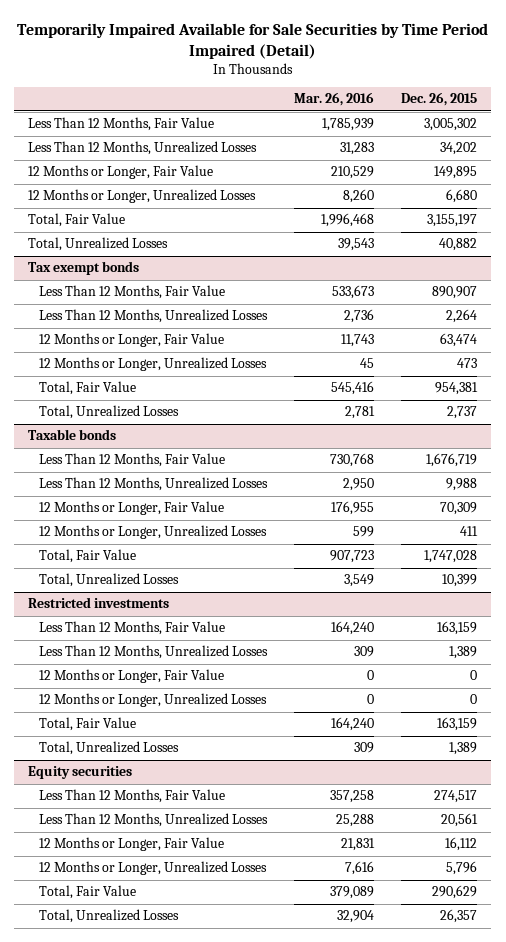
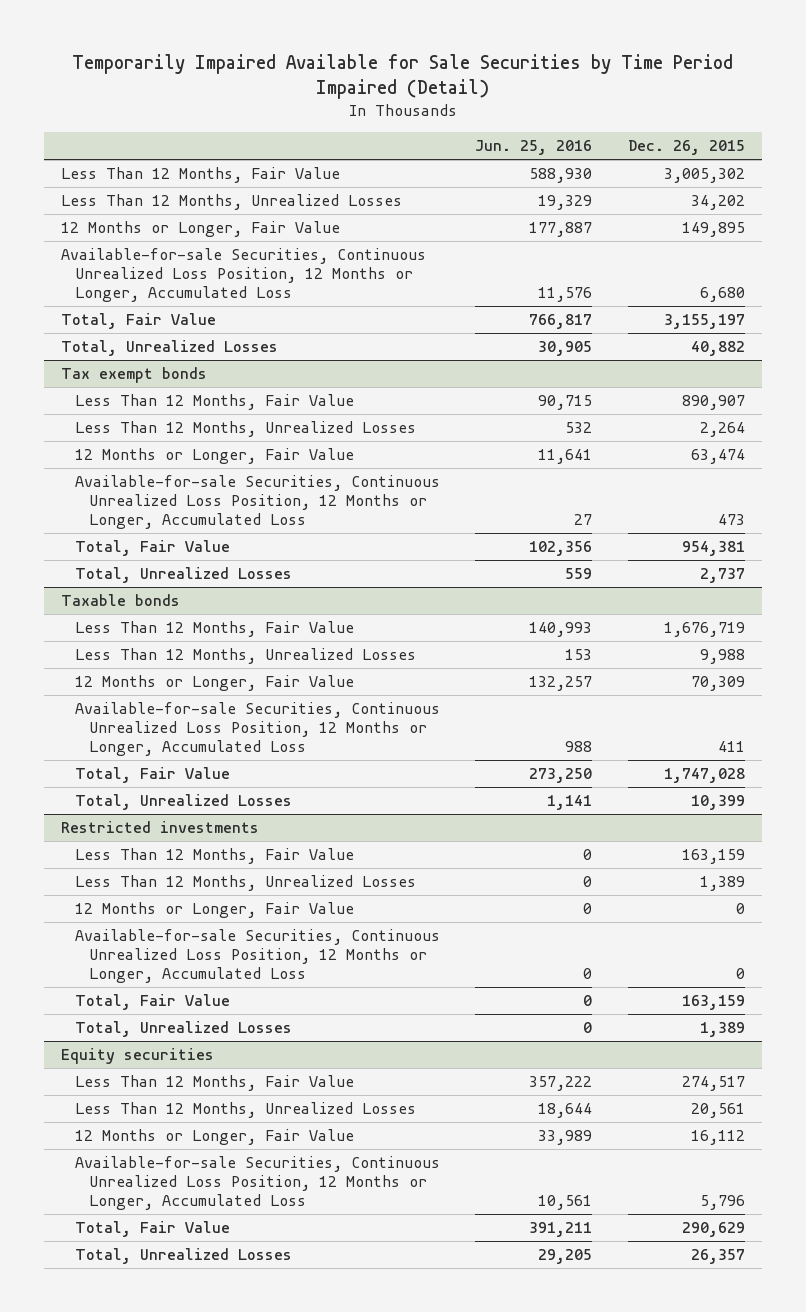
- | Mar. 26, 2016 | Dec. 26, 2015
+ | Jun. 25, 2016 | Dec. 26, 2015
- 12 Months or Longer, Unrealized Losses | 8,260 | 6,680
+ Available-for-sale Securities, Continuous Unrealized Loss Position, 12 Months or Longer, Accumulated Loss | 11,576 | 6,680
@ Tax exempt bonds
- 12 Months or Longer, Unrealized Losses | 45 | 473
+ Available-for-sale Securities, Continuous Unrealized Loss Position, 12 Months or Longer, Accumulated Loss | 27 | 473
@ Taxable bonds
- 12 Months or Longer, Unrealized Losses | 599 | 411
+ Available-for-sale Securities, Continuous Unrealized Loss Position, 12 Months or Longer, Accumulated Loss | 988 | 411
@ Restricted investments
- 12 Months or Longer, Unrealized Losses | 0 | 0
+ Available-for-sale Securities, Continuous Unrealized Loss Position, 12 Months or Longer, Accumulated Loss | 0 | 0
@ Equity securities
- 12 Months or Longer, Unrealized Losses | 7,616 | 5,796
+ Available-for-sale Securities, Continuous Unrealized Loss Position, 12 Months or Longer, Accumulated Loss | 10,561 | 5,796

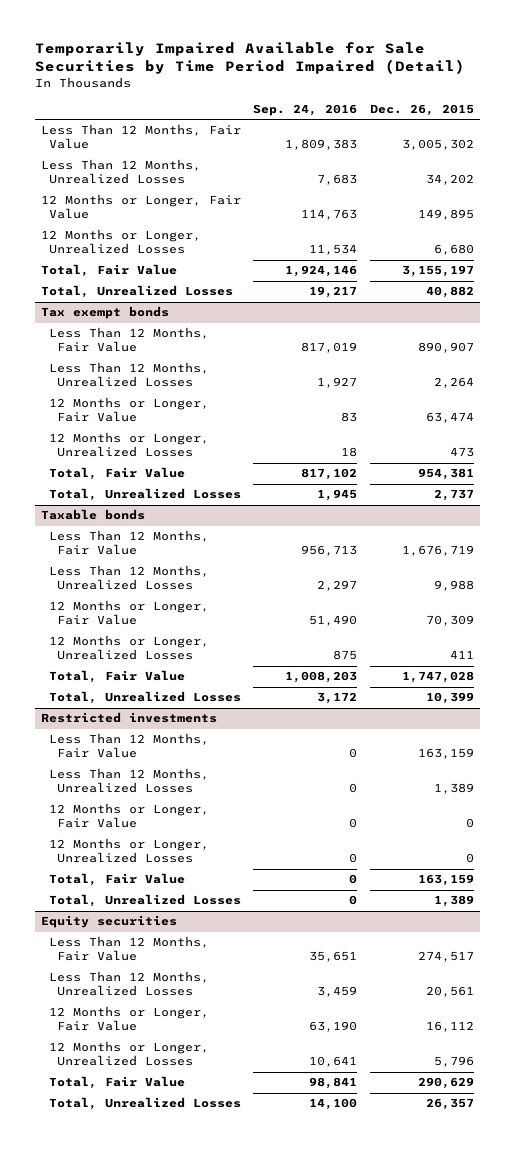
- | Jun. 25, 2016 | Dec. 26, 2015
+ | Sep. 24, 2016 | Dec. 26, 2015
- Available-for-sale Securities, Continuous Unrealized Loss Position, 12 Months or Longer, Accumulated Loss | 11,576 | 6,680
+ 12 Months or Longer, Unrealized Losses | 11,534 | 6,680
@ Tax exempt bonds
- Available-for-sale Securities, Continuous Unrealized Loss Position, 12 Months or Longer, Accumulated Loss | 27 | 473
+ 12 Months or Longer, Unrealized Losses | 18 | 473
@ Taxable bonds
- Available-for-sale Securities, Continuous Unrealized Loss Position, 12 Months or Longer, Accumulated Loss | 988 | 411
+ 12 Months or Longer, Unrealized Losses | 875 | 411
@ Restricted investments
- Available-for-sale Securities, Continuous Unrealized Loss Position, 12 Months or Longer, Accumulated Loss | 0 | 0
+ 12 Months or Longer, Unrealized Losses | 0 | 0
@ Equity securities
- Available-for-sale Securities, Continuous Unrealized Loss Position, 12 Months or Longer, Accumulated Loss | 10,561 | 5,796
+ 12 Months or Longer, Unrealized Losses | 10,641 | 5,796

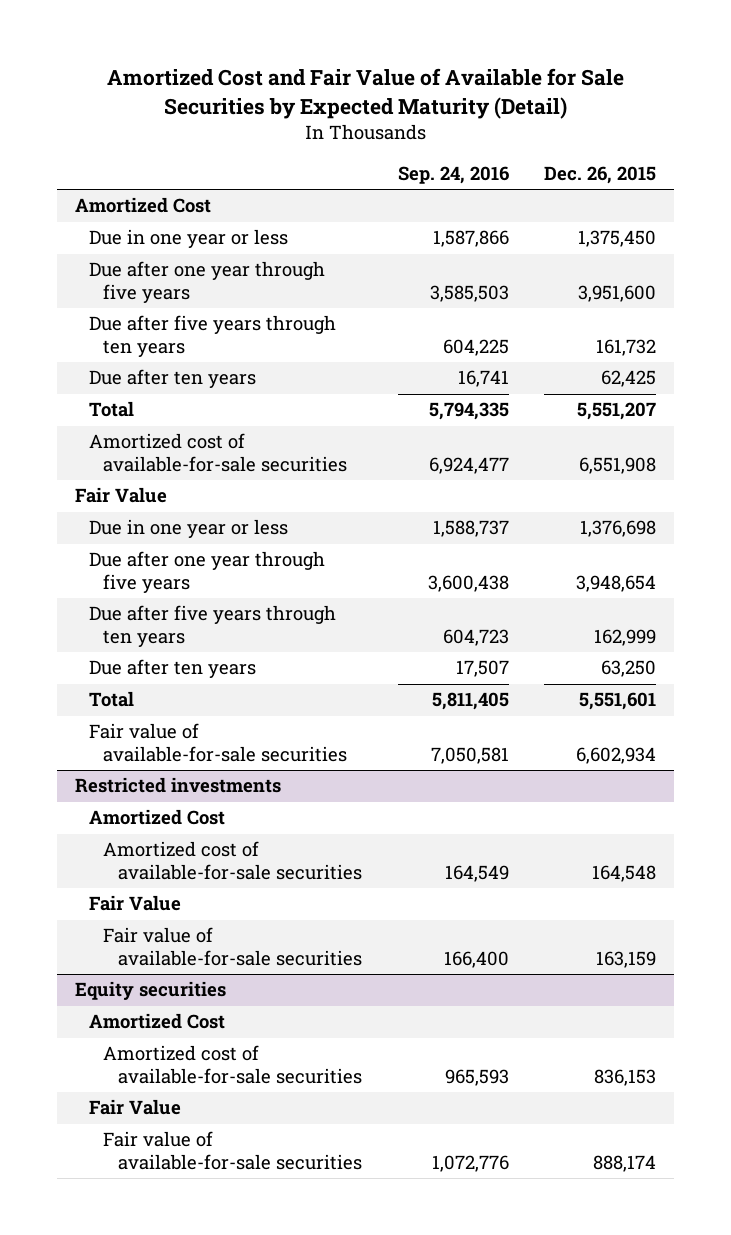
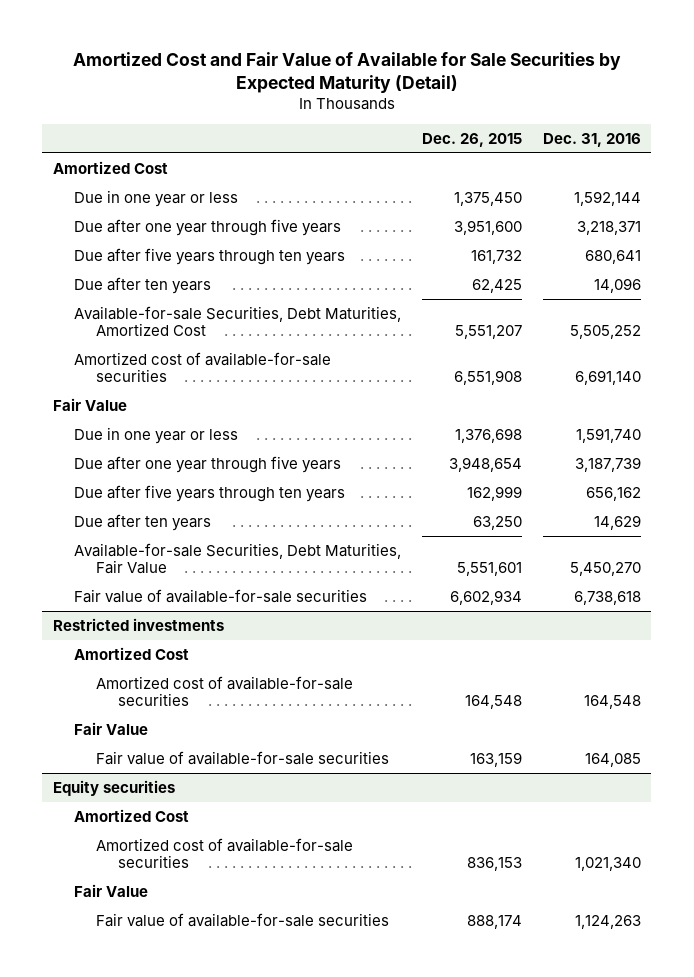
- | Sep. 24, 2016 | Dec. 26, 2015
+ | Dec. 26, 2015 | Dec. 31, 2016
- Total | 5,794,335 | 5,551,207
+ Available-for-sale Securities, Debt Maturities, Amortized Cost | 5,551,207 | 5,505,252
- Total | 5,811,405 | 5,551,601
+ Available-for-sale Securities, Debt Maturities, Fair Value | 5,551,601 | 5,450,270

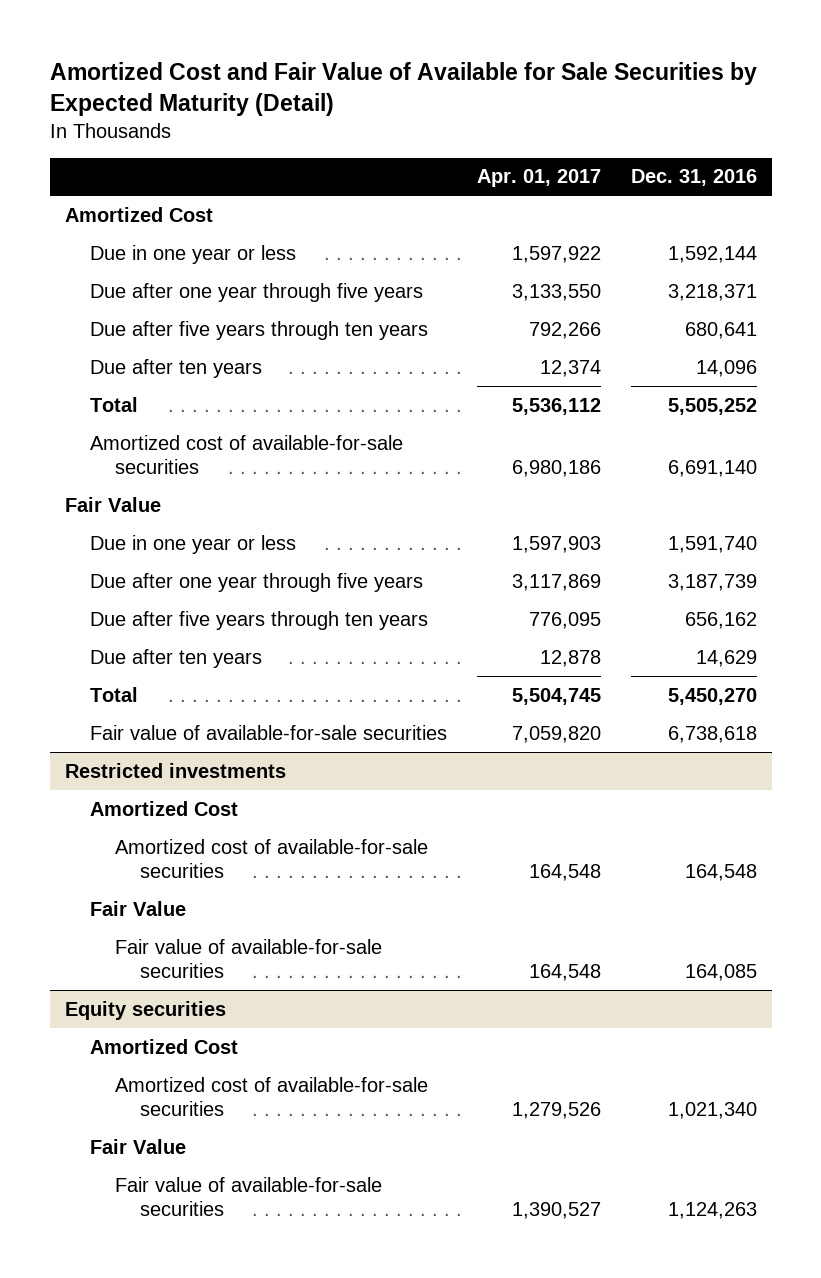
- | Dec. 26, 2015 | Dec. 31, 2016
+ | Apr. 01, 2017 | Dec. 31, 2016
- Available-for-sale Securities, Debt Maturities, Amortized Cost | 5,551,207 | 5,505,252
+ Total | 5,536,112 | 5,505,252
- Available-for-sale Securities, Debt Maturities, Fair Value | 5,551,601 | 5,450,270
+ Total | 5,504,745 | 5,450,270

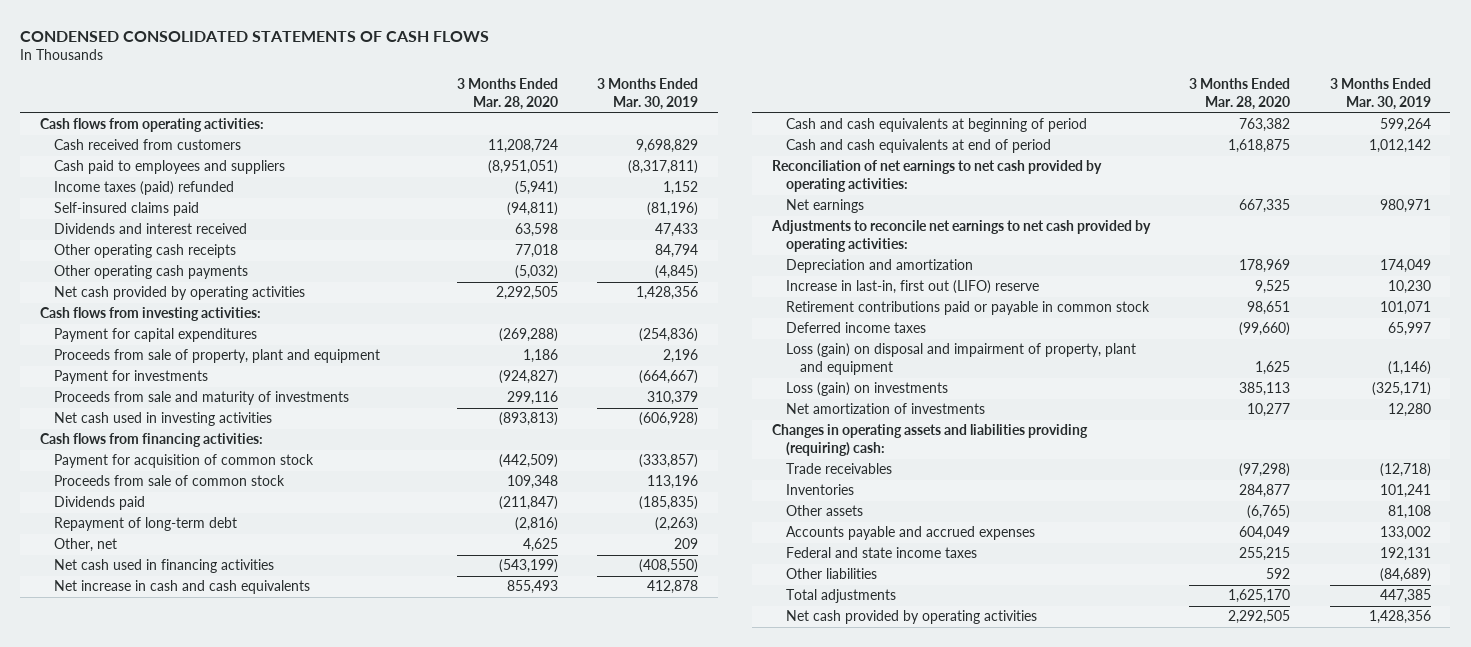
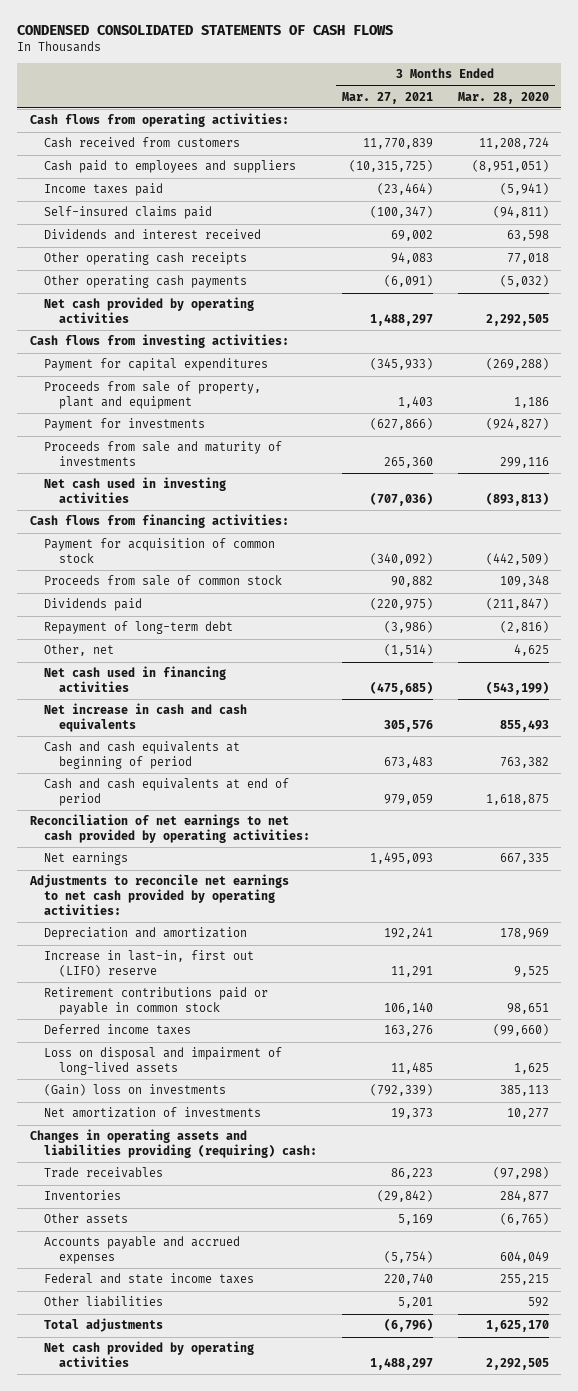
- | 3 Months Ended Mar. 28, 2020 | 3 Months Ended Mar. 30, 2019
+ | 3 Months Ended Mar. 27, 2021 | 3 Months Ended Mar. 28, 2020
- Income taxes (paid) refunded | (5,941) | 1,152
+ Income taxes paid | (23,464) | (5,941)
- Loss (gain) on disposal and impairment of property, plant and equipment | 1,625 | (1,146)
- Loss (gain) on investments | 385,113 | (325,171)
+ Loss on disposal and impairment of long-lived assets | 11,485 | 1,625
+ (Gain) loss on investments | (792,339) | 385,113

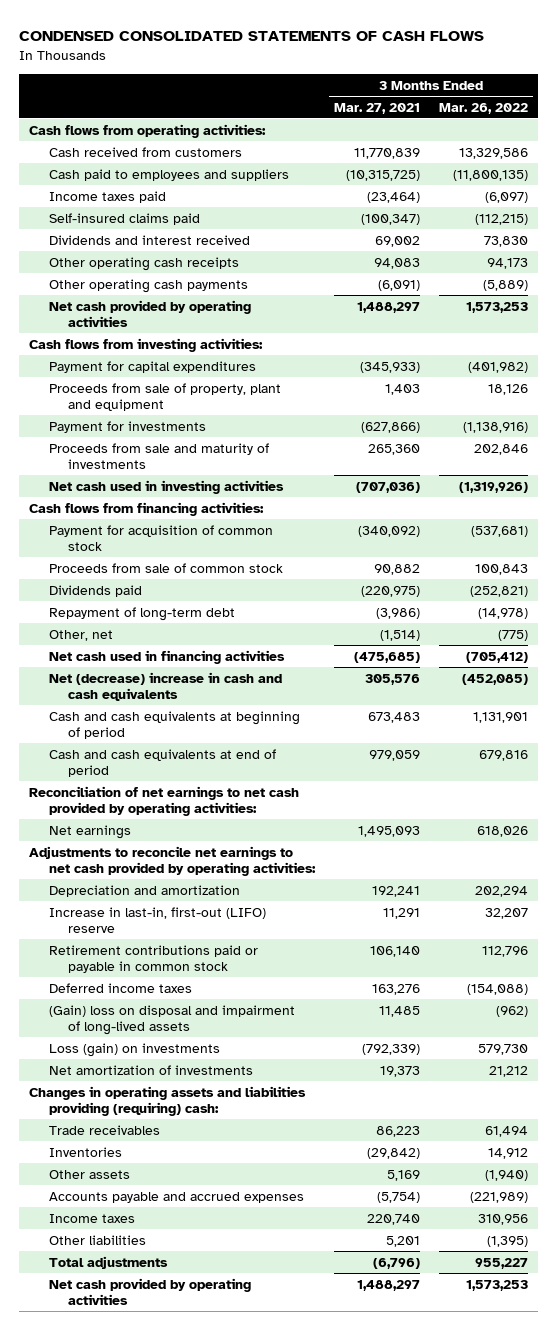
- | 3 Months Ended Mar. 27, 2021 | 3 Months Ended Mar. 28, 2020
+ | 3 Months Ended Mar. 27, 2021 | 3 Months Ended Mar. 26, 2022
- Net increase in cash and cash equivalents | 305,576 | 855,493
+ Net (decrease) increase in cash and cash equivalents | 305,576 | (452,085)
- Increase in last-in, first out (LIFO) reserve | 11,291 | 9,525
+ Increase in last-in, first-out (LIFO) reserve | 11,291 | 32,207
- Loss on disposal and impairment of long-lived assets | 11,485 | 1,625
- (Gain) loss on investments | (792,339) | 385,113
+ (Gain) loss on disposal and impairment of long-lived assets | 11,485 | (962)
+ Loss (gain) on investments | (792,339) | 579,730
- Federal and state income taxes | 220,740 | 255,215
+ Income taxes | 220,740 | 310,956

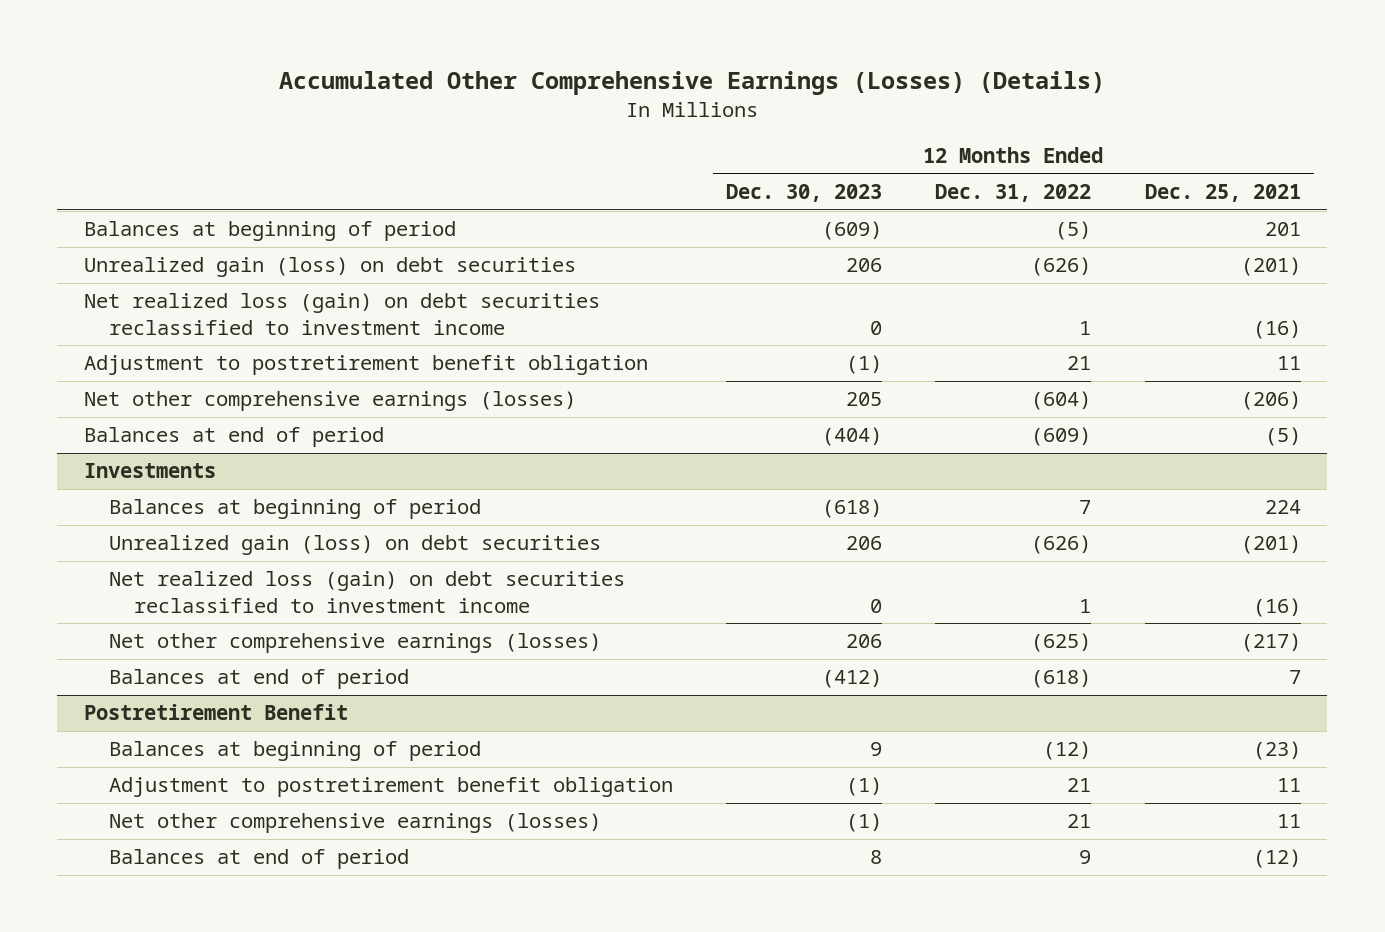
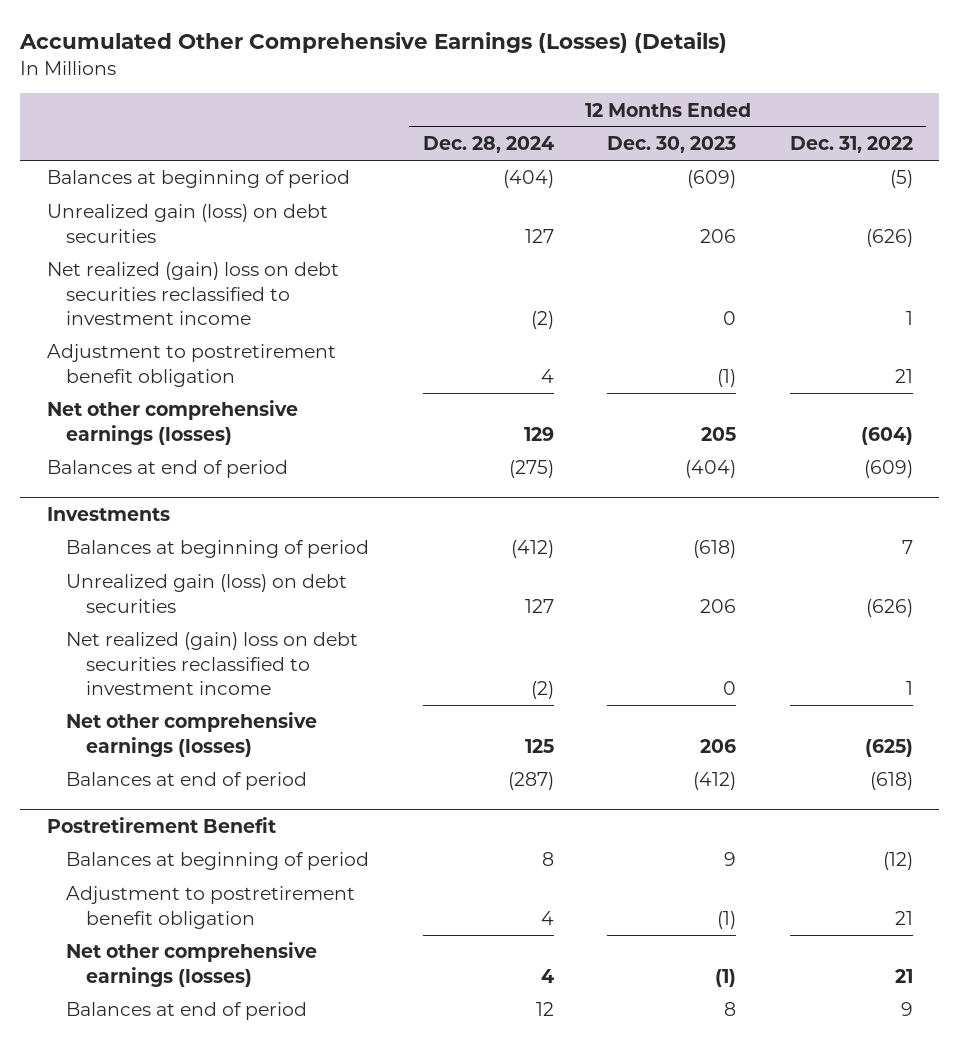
- | 12 Months Ended Dec. 30, 2023 | 12 Months Ended Dec. 31, 2022 | 12 Months Ended Dec. 25, 2021
+ | 12 Months Ended Dec. 28, 2024 | 12 Months Ended Dec. 30, 2023 | 12 Months Ended Dec. 31, 2022
- Net realized loss (gain) on debt securities reclassified to investment income | 0 | 1 | (16)
+ Net realized (gain) loss on debt securities reclassified to investment income | (2) | 0 | 1
@ Investments
- Net realized loss (gain) on debt securities reclassified to investment income | 0 | 1 | (16)
+ Net realized (gain) loss on debt securities reclassified to investment income | (2) | 0 | 1

